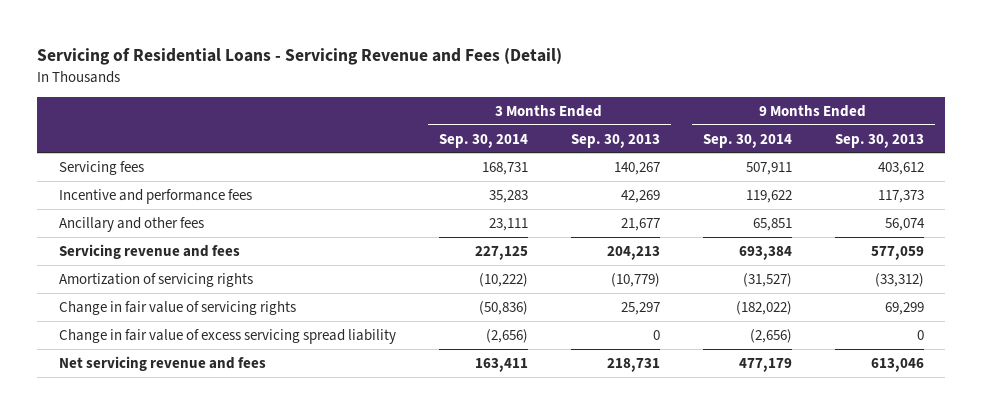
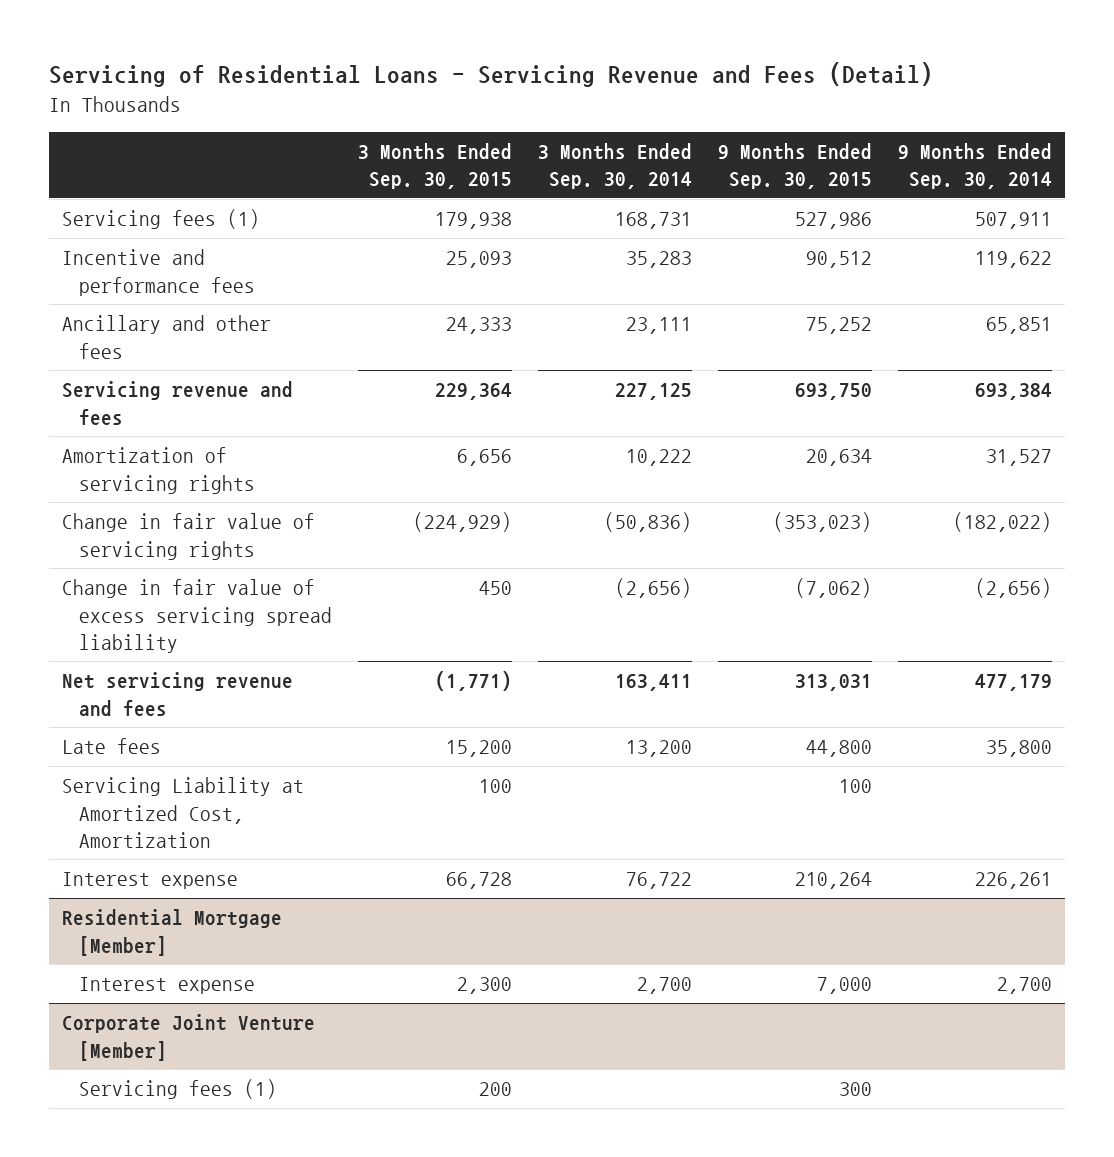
- | 3 Months Ended Sep. 30, 2014 | 3 Months Ended Sep. 30, 2013 | 9 Months Ended Sep. 30, 2014 | 9 Months Ended Sep. 30, 2013
+ | 3 Months Ended Sep. 30, 2015 | 3 Months Ended Sep. 30, 2014 | 9 Months Ended Sep. 30, 2015 | 9 Months Ended Sep. 30, 2014
- Servicing fees | 168,731 | 140,267 | 507,911 | 403,612
+ Servicing fees (1) | 179,938 | 168,731 | 527,986 | 507,911
- Amortization of servicing rights | (10,222) | (10,779) | (31,527) | (33,312)
+ Amortization of servicing rights | 6,656 | 10,222 | 20,634 | 31,527
+ Late fees | 15,200 | 13,200 | 44,800 | 35,800
+ Servicing Liability at Amortized Cost, Amortization | 100 | | 100 |
+ Interest expense | 66,728 | 76,722 | 210,264 | 226,261
+ Residential Mortgage [Member]
+ Interest expense | 2,300 | 2,700 | 7,000 | 2,700
+ Corporate Joint Venture [Member]
+ Servicing fees (1) | 200 | | 300 |

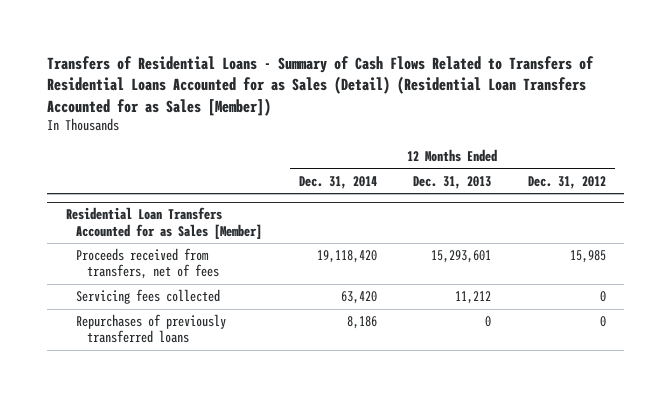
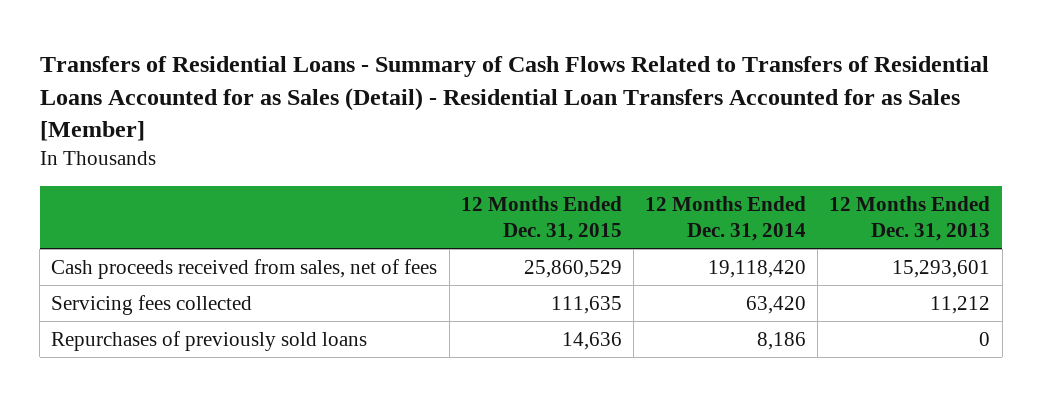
- Transfers of Residential Loans - Summary of Cash Flows Related to Transfers of Residential Loans Accounted for as Sales (Detail) (Residential Loan Transfers Accounted for as Sales [Member])
+ Transfers of Residential Loans - Summary of Cash Flows Related to Transfers of Residential Loans Accounted for as Sales (Detail) - Residential Loan Transfers Accounted for as Sales [Member]
- | 12 Months Ended Dec. 31, 2014 | 12 Months Ended Dec. 31, 2013 | 12 Months Ended Dec. 31, 2012
+ | 12 Months Ended Dec. 31, 2015 | 12 Months Ended Dec. 31, 2014 | 12 Months Ended Dec. 31, 2013
- Residential Loan Transfers Accounted for as Sales [Member]
- Proceeds received from transfers, net of fees | 19,118,420 | 15,293,601 | 15,985
+ Cash proceeds received from sales, net of fees | 25,860,529 | 19,118,420 | 15,293,601
- Repurchases of previously transferred loans | 8,186 | 0 | 0
+ Repurchases of previously sold loans | 14,636 | 8,186 | 0

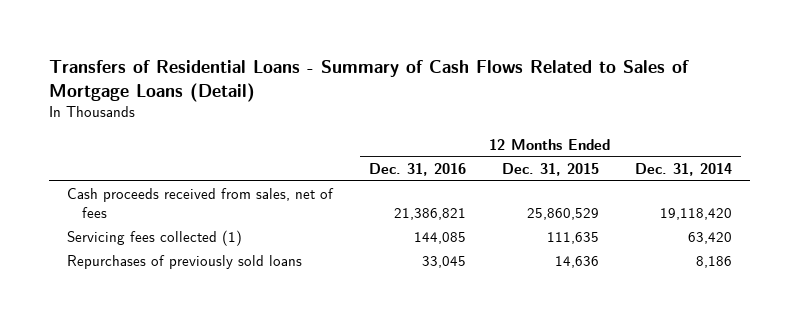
- Transfers of Residential Loans - Summary of Cash Flows Related to Transfers of Residential Loans Accounted for as Sales (Detail) - Residential Loan Transfers Accounted for as Sales [Member]
+ Transfers of Residential Loans - Summary of Cash Flows Related to Sales of Mortgage Loans (Detail)
- | 12 Months Ended Dec. 31, 2015 | 12 Months Ended Dec. 31, 2014 | 12 Months Ended Dec. 31, 2013
+ | 12 Months Ended Dec. 31, 2016 | 12 Months Ended Dec. 31, 2015 | 12 Months Ended Dec. 31, 2014
- Servicing fees collected | 111,635 | 63,420 | 11,212
+ Servicing fees collected (1) | 144,085 | 111,635 | 63,420

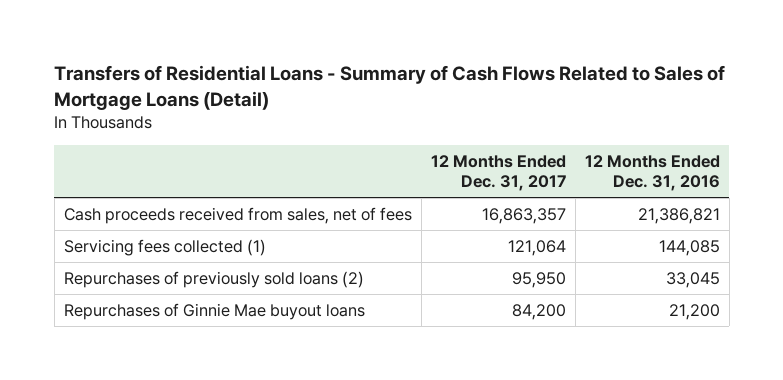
- | 12 Months Ended Dec. 31, 2016 | 12 Months Ended Dec. 31, 2015 | 12 Months Ended Dec. 31, 2014
+ | 12 Months Ended Dec. 31, 2017 | 12 Months Ended Dec. 31, 2016
- Repurchases of previously sold loans | 33,045 | 14,636 | 8,186
+ Repurchases of previously sold loans (2) | 95,950 | 33,045
+ Repurchases of Ginnie Mae buyout loans | 84,200 | 21,200

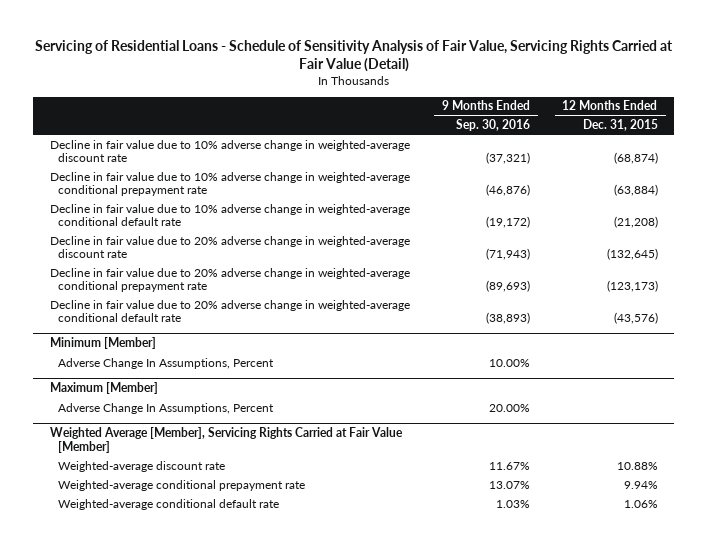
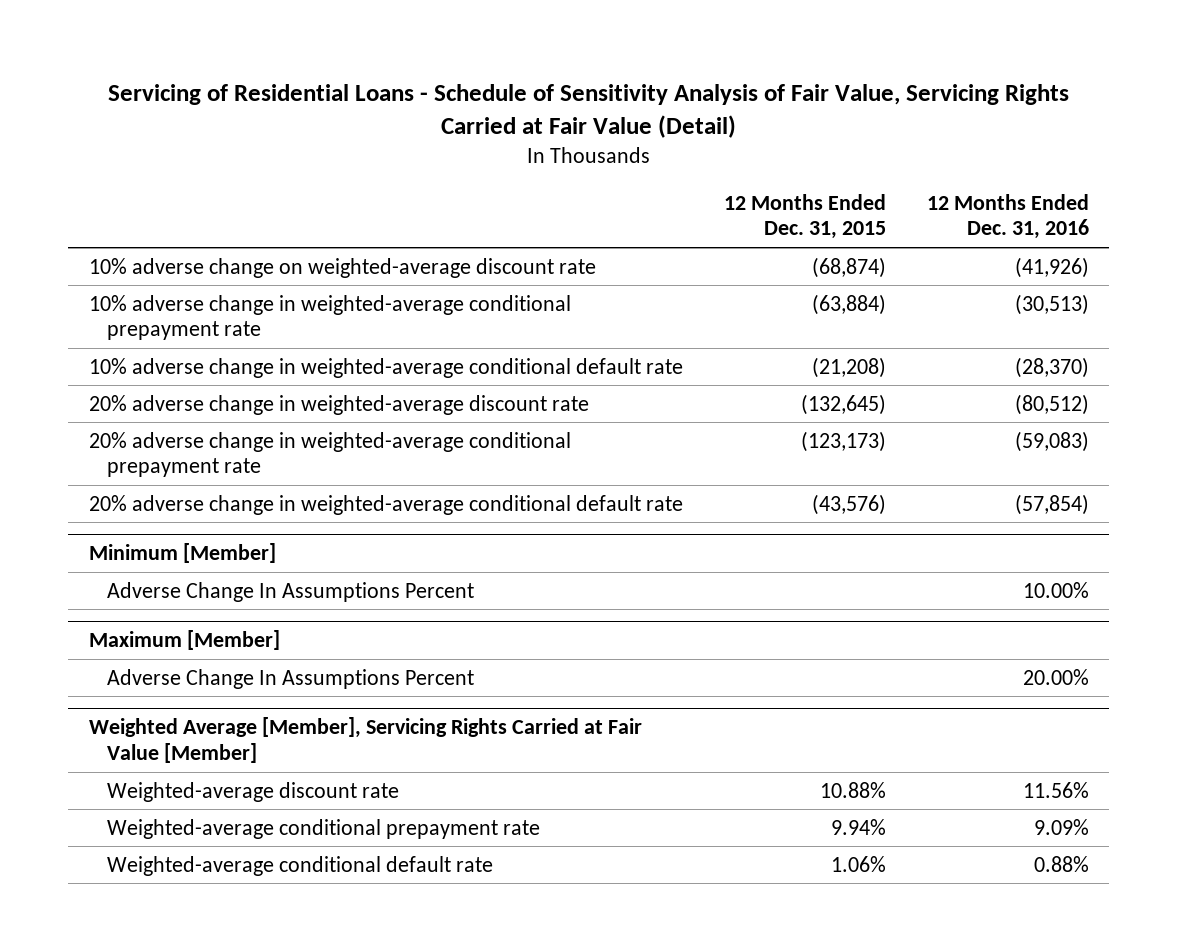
- | 9 Months Ended Sep. 30, 2016 | 12 Months Ended Dec. 31, 2015
+ | 12 Months Ended Dec. 31, 2015 | 12 Months Ended Dec. 31, 2016
- Decline in fair value due to 10% adverse change in weighted-average discount rate | (37,321) | (68,874)
- Decline in fair value due to 10% adverse change in weighted-average conditional prepayment rate | (46,876) | (63,884)
- Decline in fair value due to 10% adverse change in weighted-average conditional default rate | (19,172) | (21,208)
- Decline in fair value due to 20% adverse change in weighted-average discount rate | (71,943) | (132,645)
- Decline in fair value due to 20% adverse change in weighted-average conditional prepayment rate | (89,693) | (123,173)
- Decline in fair value due to 20% adverse change in weighted-average conditional default rate | (38,893) | (43,576)
+ 10% adverse change on weighted-average discount rate | (68,874) | (41,926)
+ 10% adverse change in weighted-average conditional prepayment rate | (63,884) | (30,513)
+ 10% adverse change in weighted-average conditional default rate | (21,208) | (28,370)
+ 20% adverse change in weighted-average discount rate | (132,645) | (80,512)
+ 20% adverse change in weighted-average conditional prepayment rate | (123,173) | (59,083)
+ 20% adverse change in weighted-average conditional default rate | (43,576) | (57,854)
@ Minimum [Member]
- Adverse Change In Assumptions, Percent | 10.00% |
+ Adverse Change In Assumptions Percent | | 10.00%
@ Maximum [Member]
- Adverse Change In Assumptions, Percent | 20.00% |
+ Adverse Change In Assumptions Percent | | 20.00%

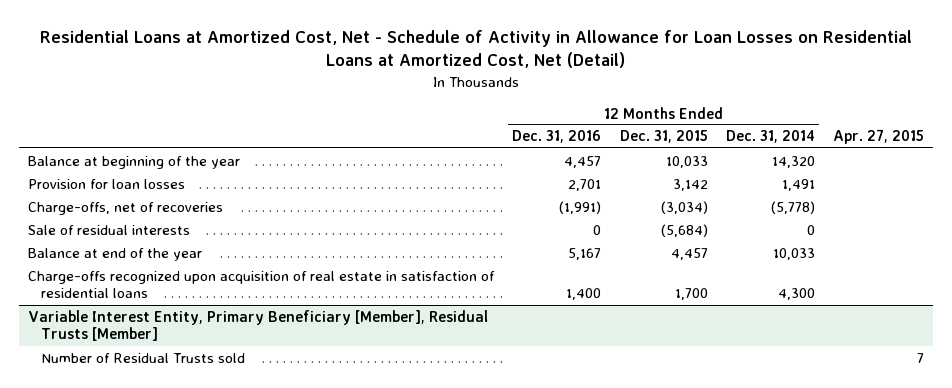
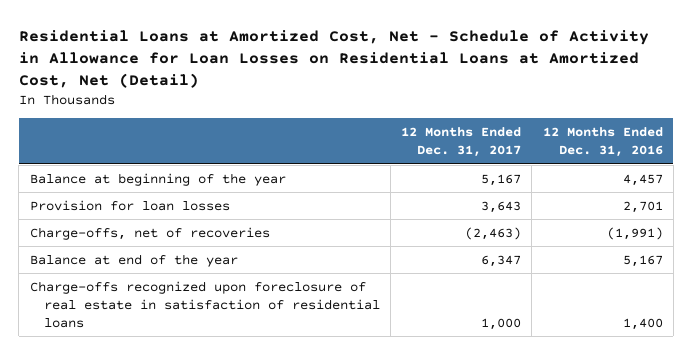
- | 12 Months Ended Dec. 31, 2016 | 12 Months Ended Dec. 31, 2015 | 12 Months Ended Dec. 31, 2014 | Apr. 27, 2015
+ | 12 Months Ended Dec. 31, 2017 | 12 Months Ended Dec. 31, 2016
- Sale of residual interests | 0 | (5,684) | 0 |
- Charge-offs recognized upon acquisition of real estate in satisfaction of residential loans | 1,400 | 1,700 | 4,300 |
- Variable Interest Entity, Primary Beneficiary [Member], Residual Trusts [Member]
- Number of Residual Trusts sold | | | | 7
+ Charge-offs recognized upon foreclosure of real estate in satisfaction of residential loans | 1,000 | 1,400

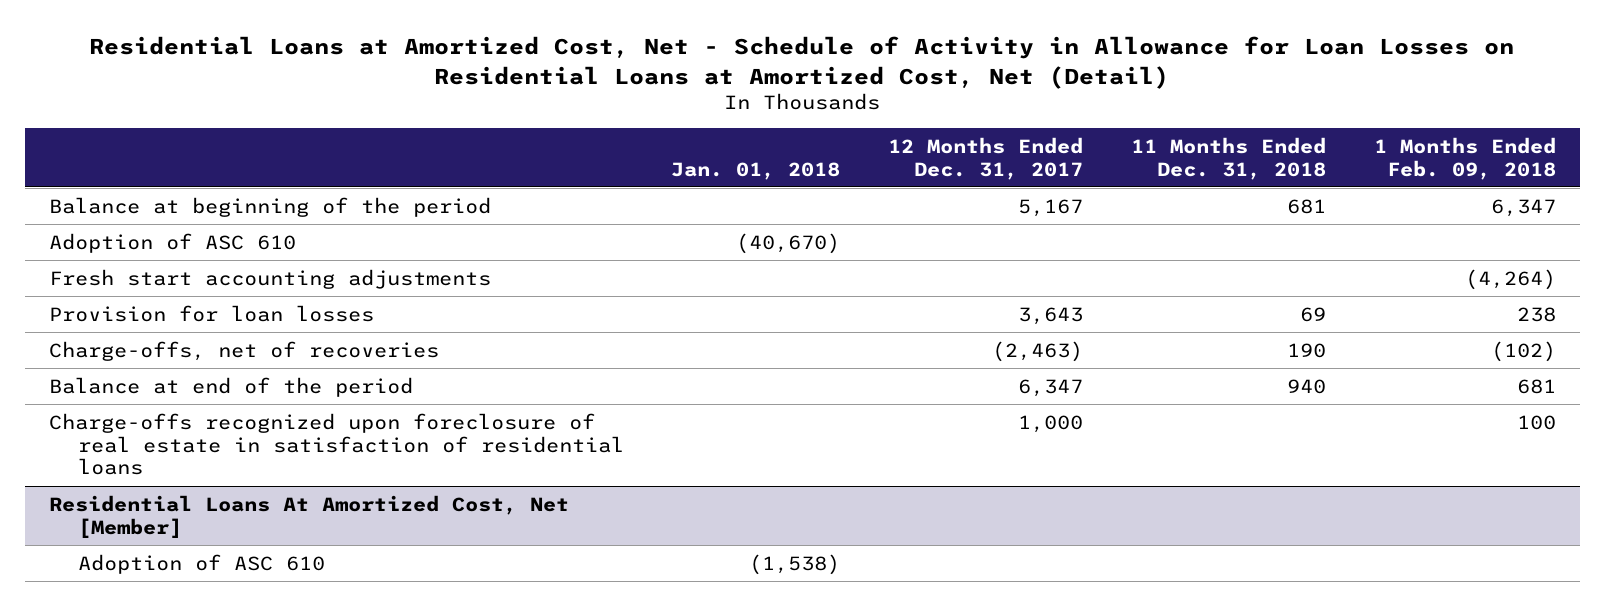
- | 12 Months Ended Dec. 31, 2017 | 12 Months Ended Dec. 31, 2016
+ | Jan. 01, 2018 | 12 Months Ended Dec. 31, 2017 | 11 Months Ended Dec. 31, 2018 | 1 Months Ended Feb. 09, 2018
- Balance at beginning of the year | 5,167 | 4,457
+ Balance at beginning of the period | | 5,167 | 681 | 6,347
+ Adoption of ASC 610 | (40,670) | | |
+ Fresh start accounting adjustments | | | | (4,264)
- Balance at end of the year | 6,347 | 5,167
+ Balance at end of the period | | 6,347 | 940 | 681
+ Residential Loans At Amortized Cost, Net [Member]
+ Adoption of ASC 610 | (1,538) | | |

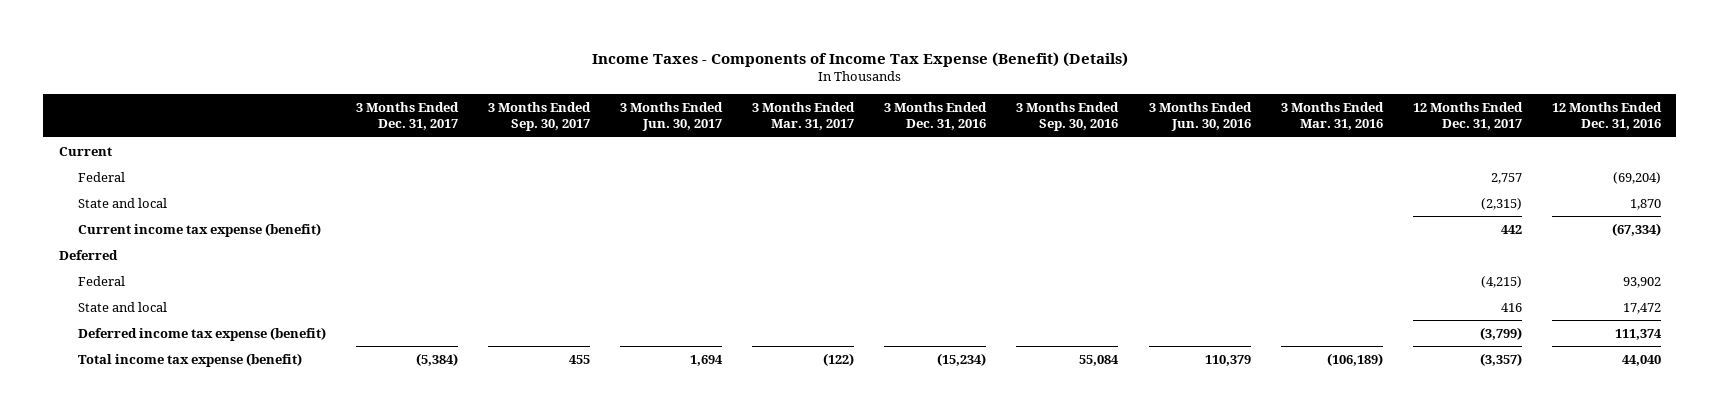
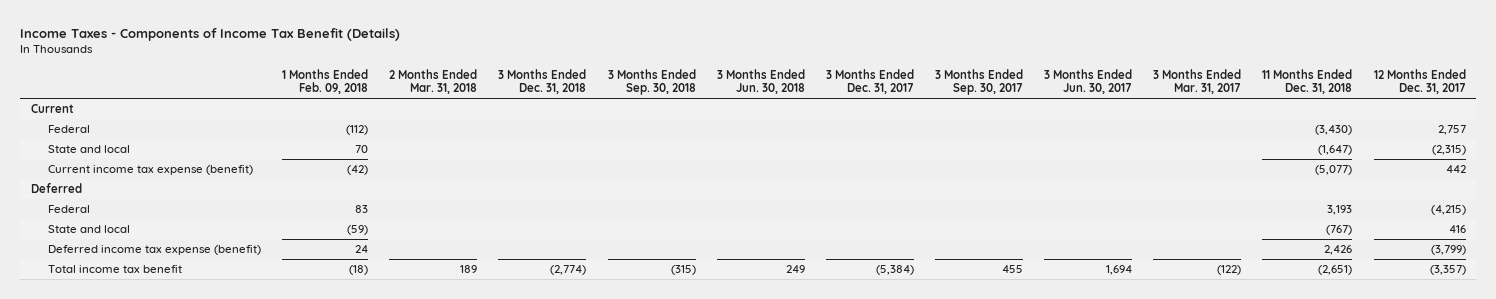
- Income Taxes - Components of Income Tax Expense (Benefit) (Details)
+ Income Taxes - Components of Income Tax Benefit (Details)
- | 3 Months Ended Dec. 31, 2017 | 3 Months Ended Sep. 30, 2017 | 3 Months Ended Jun. 30, 2017 | 3 Months Ended Mar. 31, 2017 | 3 Months Ended Dec. 31, 2016 | 3 Months Ended Sep. 30, 2016 | 3 Months Ended Jun. 30, 2016 | 3 Months Ended Mar. 31, 2016 | 12 Months Ended Dec. 31, 2017 | 12 Months Ended Dec. 31, 2016
+ | 1 Months Ended Feb. 09, 2018 | 2 Months Ended Mar. 31, 2018 | 3 Months Ended Dec. 31, 2018 | 3 Months Ended Sep. 30, 2018 | 3 Months Ended Jun. 30, 2018 | 3 Months Ended Dec. 31, 2017 | 3 Months Ended Sep. 30, 2017 | 3 Months Ended Jun. 30, 2017 | 3 Months Ended Mar. 31, 2017 | 11 Months Ended Dec. 31, 2018 | 12 Months Ended Dec. 31, 2017
- Total income tax expense (benefit) | (5,384) | 455 | 1,694 | (122) | (15,234) | 55,084 | 110,379 | (106,189) | (3,357) | 44,040
+ Total income tax benefit | (18) | 189 | (2,774) | (315) | 249 | (5,384) | 455 | 1,694 | (122) | (2,651) | (3,357)

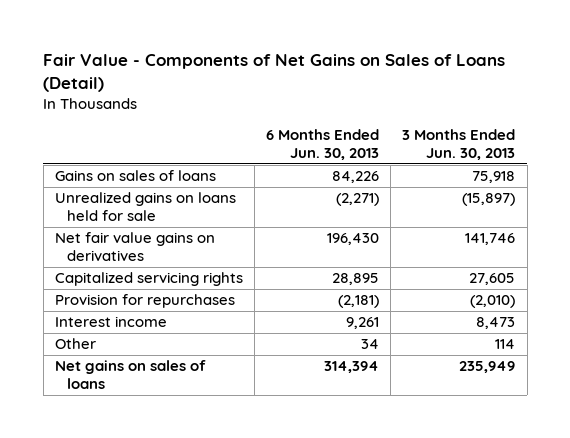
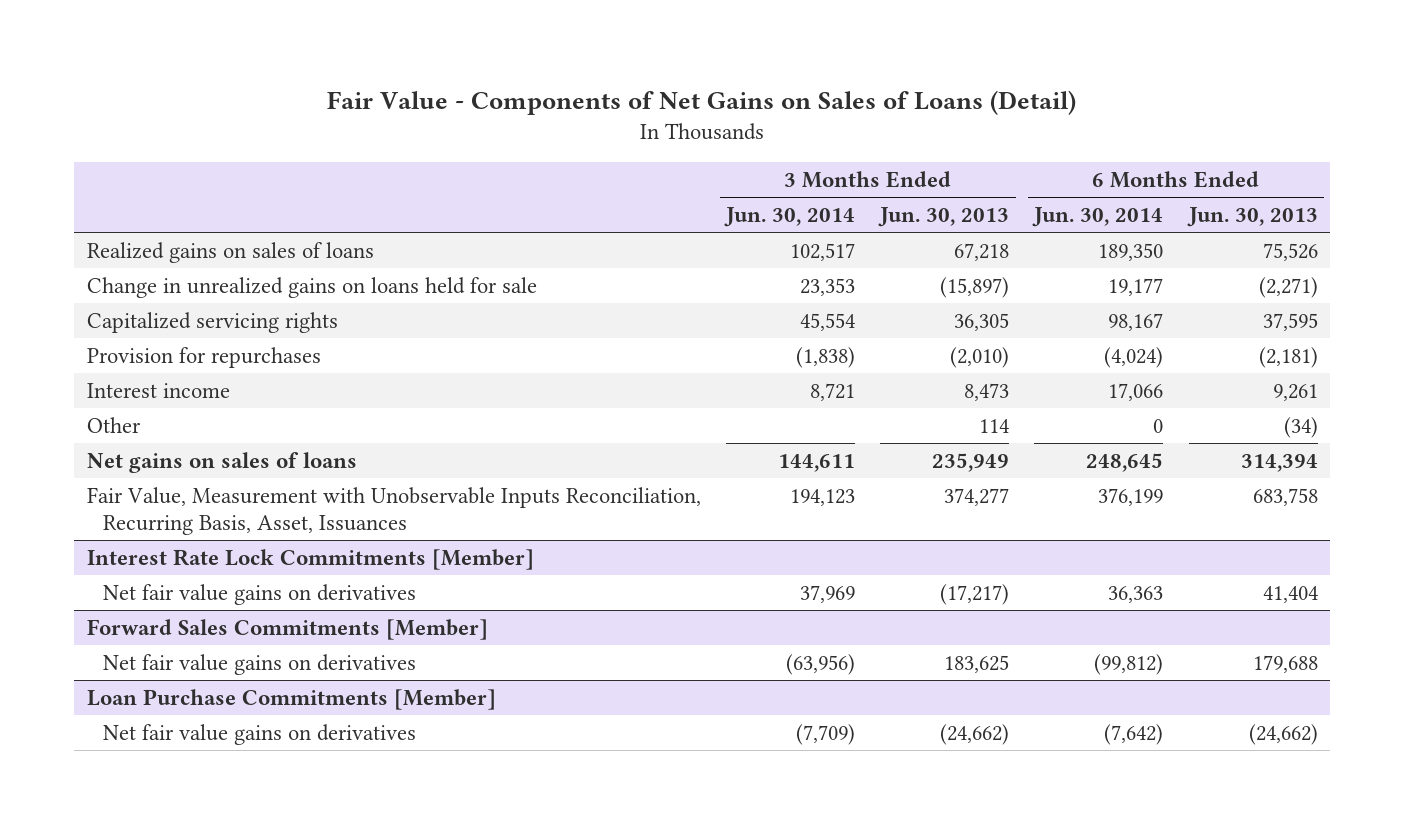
- | 6 Months Ended Jun. 30, 2013 | 3 Months Ended Jun. 30, 2013
+ | 3 Months Ended Jun. 30, 2014 | 3 Months Ended Jun. 30, 2013 | 6 Months Ended Jun. 30, 2014 | 6 Months Ended Jun. 30, 2013
- Gains on sales of loans | 84,226 | 75,918
- Unrealized gains on loans held for sale | (2,271) | (15,897)
- Net fair value gains on derivatives | 196,430 | 141,746
- Capitalized servicing rights | 28,895 | 27,605
+ Realized gains on sales of loans | 102,517 | 67,218 | 189,350 | 75,526
+ Change in unrealized gains on loans held for sale | 23,353 | (15,897) | 19,177 | (2,271)
+ Capitalized servicing rights | 45,554 | 36,305 | 98,167 | 37,595
- Other | 34 | 114
+ Other | | 114 | 0 | (34)
+ Fair Value, Measurement with Unobservable Inputs Reconciliation, Recurring Basis, Asset, Issuances | 194,123 | 374,277 | 376,199 | 683,758
+ Interest Rate Lock Commitments [Member]
+ Net fair value gains on derivatives | 37,969 | (17,217) | 36,363 | 41,404
+ Forward Sales Commitments [Member]
+ Net fair value gains on derivatives | (63,956) | 183,625 | (99,812) | 179,688
+ Loan Purchase Commitments [Member]
+ Net fair value gains on derivatives | (7,709) | (24,662) | (7,642) | (24,662)

